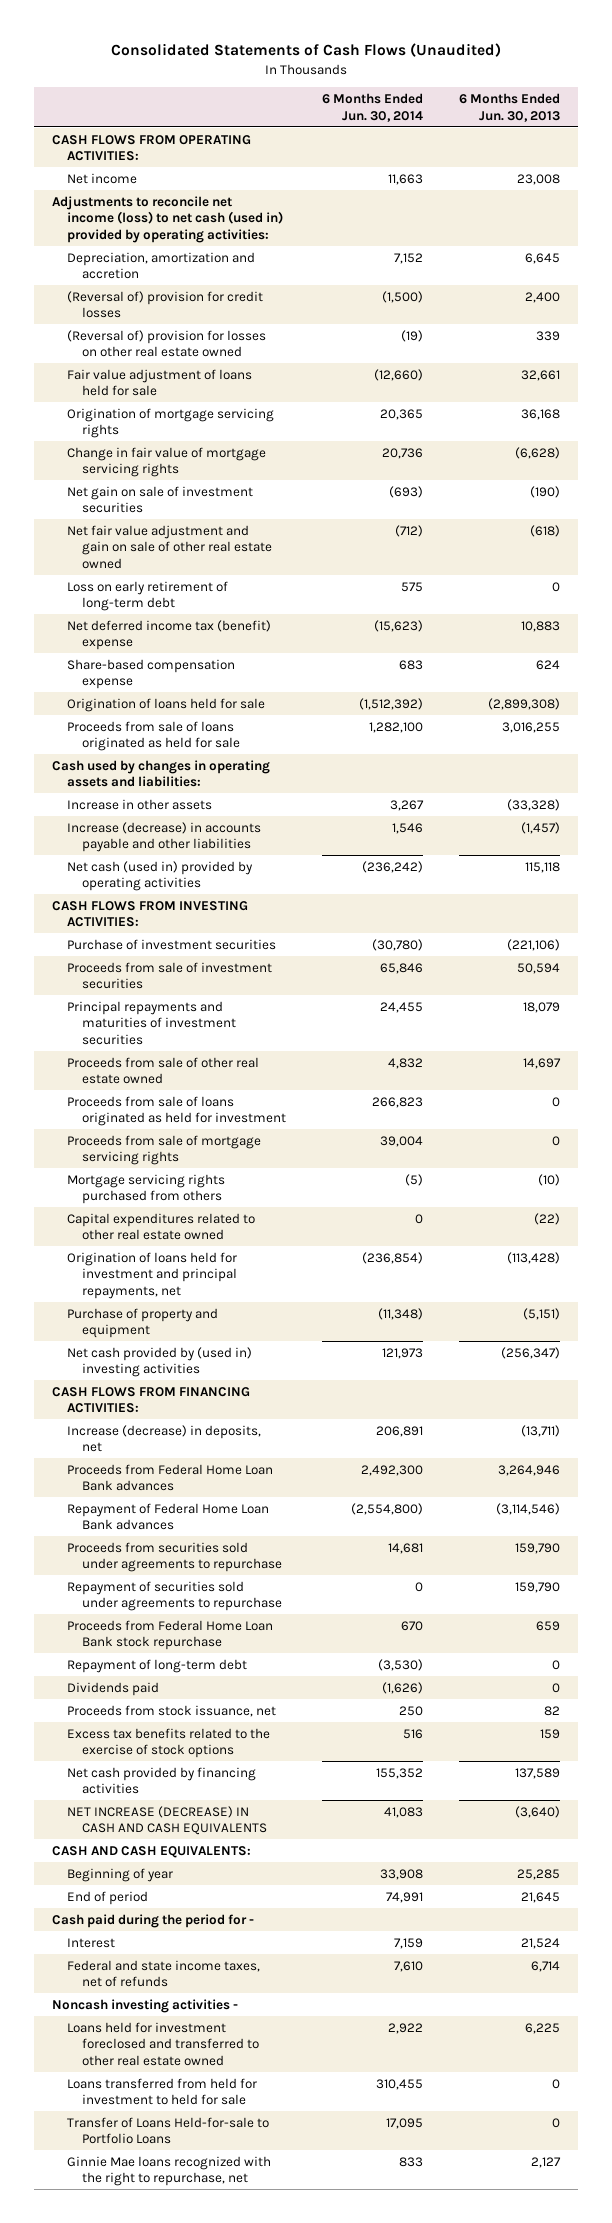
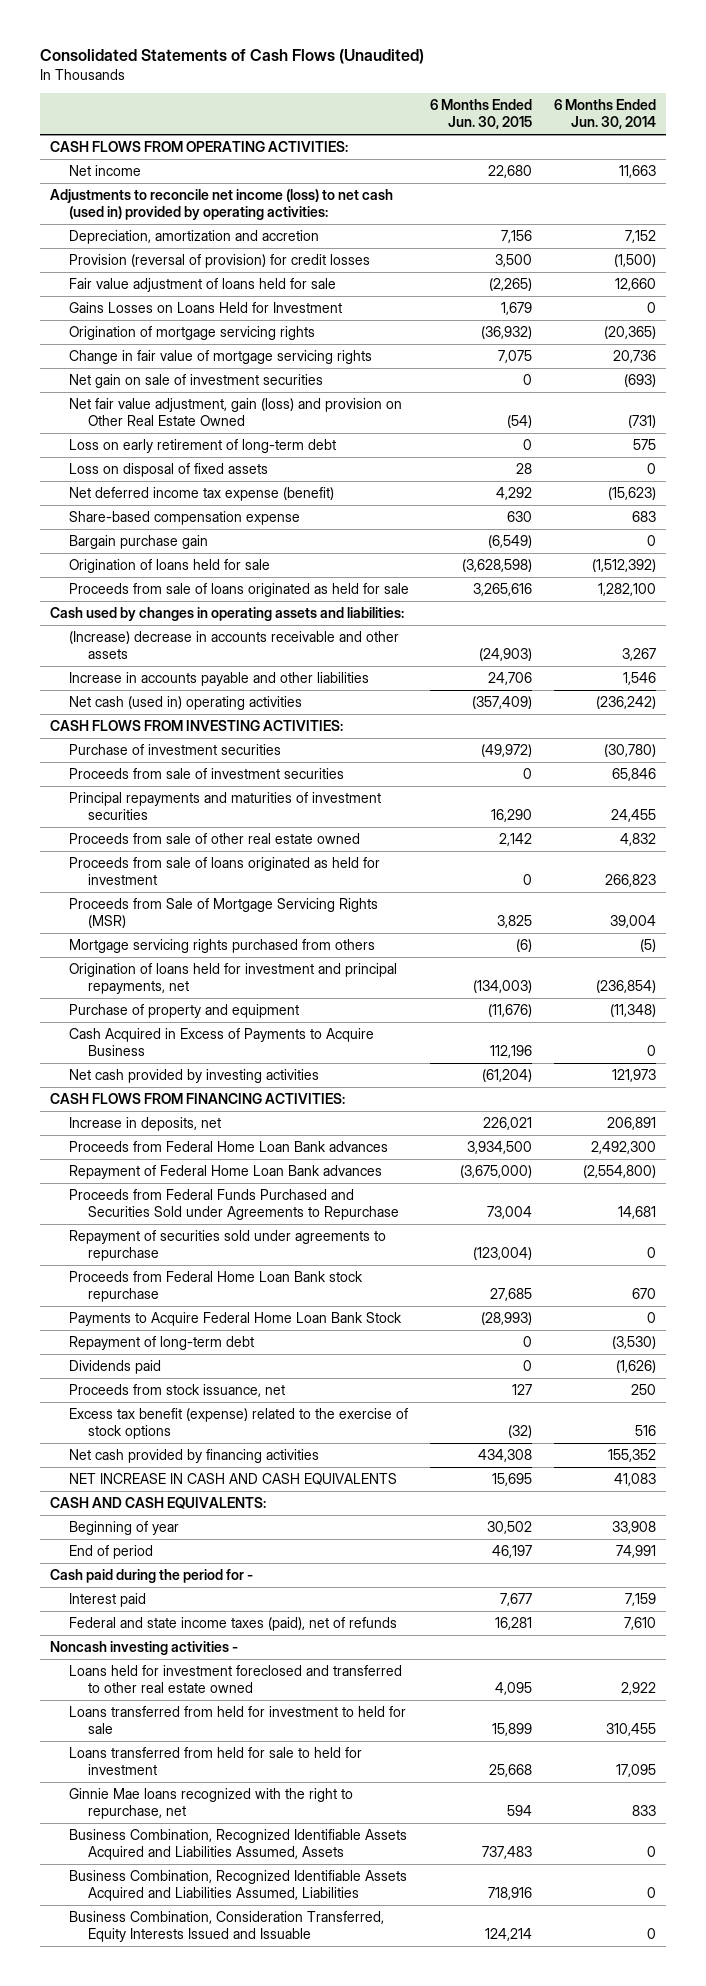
- | 6 Months Ended Jun. 30, 2014 | 6 Months Ended Jun. 30, 2013
+ | 6 Months Ended Jun. 30, 2015 | 6 Months Ended Jun. 30, 2014
- (Reversal of) provision for credit losses | (1,500) | 2,400
- (Reversal of) provision for losses on other real estate owned | (19) | 339
- Fair value adjustment of loans held for sale | (12,660) | 32,661
- Origination of mortgage servicing rights | 20,365 | 36,168
+ Provision (reversal of provision) for credit losses | 3,500 | (1,500)
+ Fair value adjustment of loans held for sale | (2,265) | 12,660
+ Gains Losses on Loans Held for Investment | 1,679 | 0
+ Origination of mortgage servicing rights | (36,932) | (20,365)
- Net fair value adjustment and gain on sale of other real estate owned | (712) | (618)
+ Net fair value adjustment, gain (loss) and provision on Other Real Estate Owned | (54) | (731)
- Net deferred income tax (benefit) expense | (15,623) | 10,883
+ Loss on disposal of fixed assets | 28 | 0
+ Net deferred income tax expense (benefit) | 4,292 | (15,623)
+ Bargain purchase gain | (6,549) | 0
- Increase in other assets | 3,267 | (33,328)
- Increase (decrease) in accounts payable and other liabilities | 1,546 | (1,457)
- Net cash (used in) provided by operating activities | (236,242) | 115,118
+ (Increase) decrease in accounts receivable and other assets | (24,903) | 3,267
+ Increase in accounts payable and other liabilities | 24,706 | 1,546
+ Net cash (used in) operating activities | (357,409) | (236,242)
- Proceeds from sale of mortgage servicing rights | 39,004 | 0
+ Proceeds from Sale of Mortgage Servicing Rights (MSR) | 3,825 | 39,004
- Capital expenditures related to other real estate owned | 0 | (22)
- Net cash provided by (used in) investing activities | 121,973 | (256,347)
+ Cash Acquired in Excess of Payments to Acquire Business | 112,196 | 0
+ Net cash provided by investing activities | (61,204) | 121,973
- Increase (decrease) in deposits, net | 206,891 | (13,711)
+ Increase in deposits, net | 226,021 | 206,891
- Proceeds from securities sold under agreements to repurchase | 14,681 | 159,790
+ Proceeds from Federal Funds Purchased and Securities Sold under Agreements to Repurchase | 73,004 | 14,681
+ Payments to Acquire Federal Home Loan Bank Stock | (28,993) | 0
- Excess tax benefits related to the exercise of stock options | 516 | 159
+ Excess tax benefit (expense) related to the exercise of stock options | (32) | 516
- NET INCREASE (DECREASE) IN CASH AND CASH EQUIVALENTS | 41,083 | (3,640)
+ NET INCREASE IN CASH AND CASH EQUIVALENTS | 15,695 | 41,083
- Interest | 7,159 | 21,524
- Federal and state income taxes, net of refunds | 7,610 | 6,714
+ Interest paid | 7,677 | 7,159
+ Federal and state income taxes (paid), net of refunds | 16,281 | 7,610
- Transfer of Loans Held-for-sale to Portfolio Loans | 17,095 | 0
+ Loans transferred from held for sale to held for investment | 25,668 | 17,095
+ Business Combination, Recognized Identifiable Assets Acquired and Liabilities Assumed, Assets | 737,483 | 0
+ Business Combination, Recognized Identifiable Assets Acquired and Liabilities Assumed, Liabilities | 718,916 | 0
+ Business Combination, Consideration Transferred, Equity Interests Issued and Issuable | 124,214 | 0

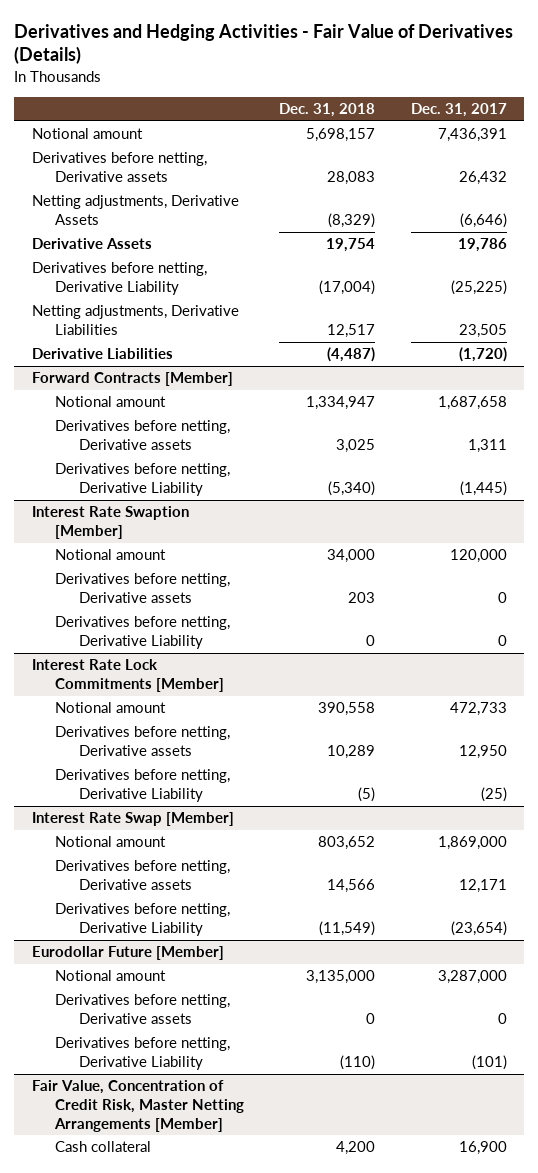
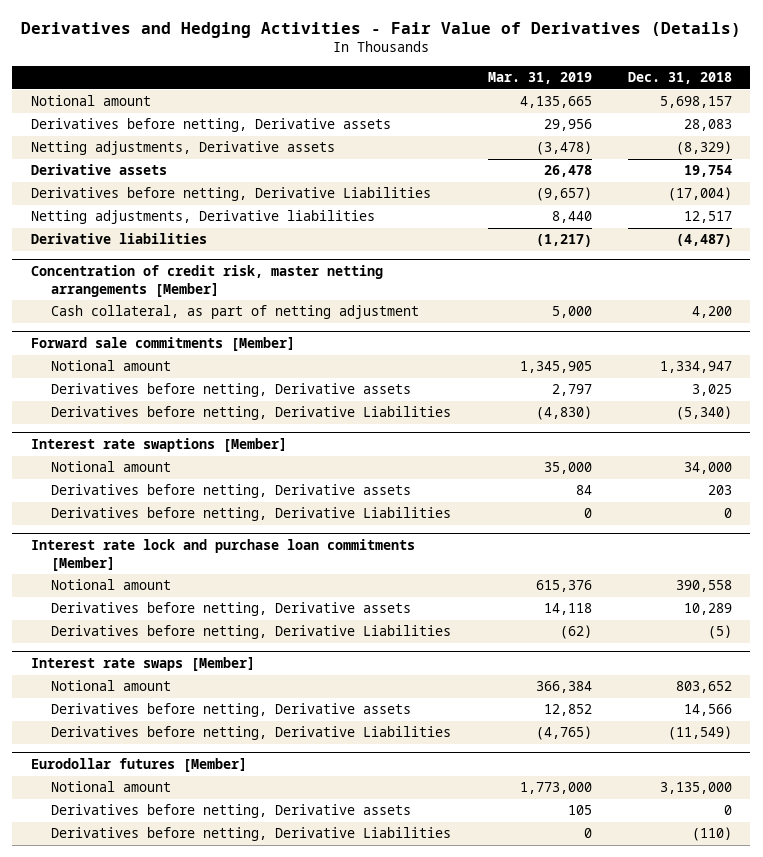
- | Dec. 31, 2018 | Dec. 31, 2017
+ | Mar. 31, 2019 | Dec. 31, 2018
- Netting adjustments, Derivative Assets | (8,329) | (6,646)
- Derivative Assets | 19,754 | 19,786
- Derivatives before netting, Derivative Liability | (17,004) | (25,225)
- Netting adjustments, Derivative Liabilities | 12,517 | 23,505
- Derivative Liabilities | (4,487) | (1,720)
- Forward Contracts [Member]
+ Netting adjustments, Derivative assets | (3,478) | (8,329)
+ Derivative assets | 26,478 | 19,754
+ Derivatives before netting, Derivative Liabilities | (9,657) | (17,004)
+ Netting adjustments, Derivative liabilities | 8,440 | 12,517
+ Derivative liabilities | (1,217) | (4,487)
+ Concentration of credit risk, master netting arrangements [Member]
+ Cash collateral, as part of netting adjustment | 5,000 | 4,200
+ Forward sale commitments [Member]
- Derivatives before netting, Derivative Liability | (5,340) | (1,445)
- Interest Rate Swaption [Member]
+ Derivatives before netting, Derivative Liabilities | (4,830) | (5,340)
+ Interest rate swaptions [Member]
- Derivatives before netting, Derivative Liability | 0 | 0
- Interest Rate Lock Commitments [Member]
+ Derivatives before netting, Derivative Liabilities | 0 | 0
+ Interest rate lock and purchase loan commitments [Member]
- Derivatives before netting, Derivative Liability | (5) | (25)
- Interest Rate Swap [Member]
+ Derivatives before netting, Derivative Liabilities | (62) | (5)
+ Interest rate swaps [Member]
- Derivatives before netting, Derivative Liability | (11,549) | (23,654)
- Eurodollar Future [Member]
+ Derivatives before netting, Derivative Liabilities | (4,765) | (11,549)
+ Eurodollar futures [Member]
- Derivatives before netting, Derivative Liability | (110) | (101)
- Fair Value, Concentration of Credit Risk, Master Netting Arrangements [Member]
- Cash collateral | 4,200 | 16,900
+ Derivatives before netting, Derivative Liabilities | 0 | (110)

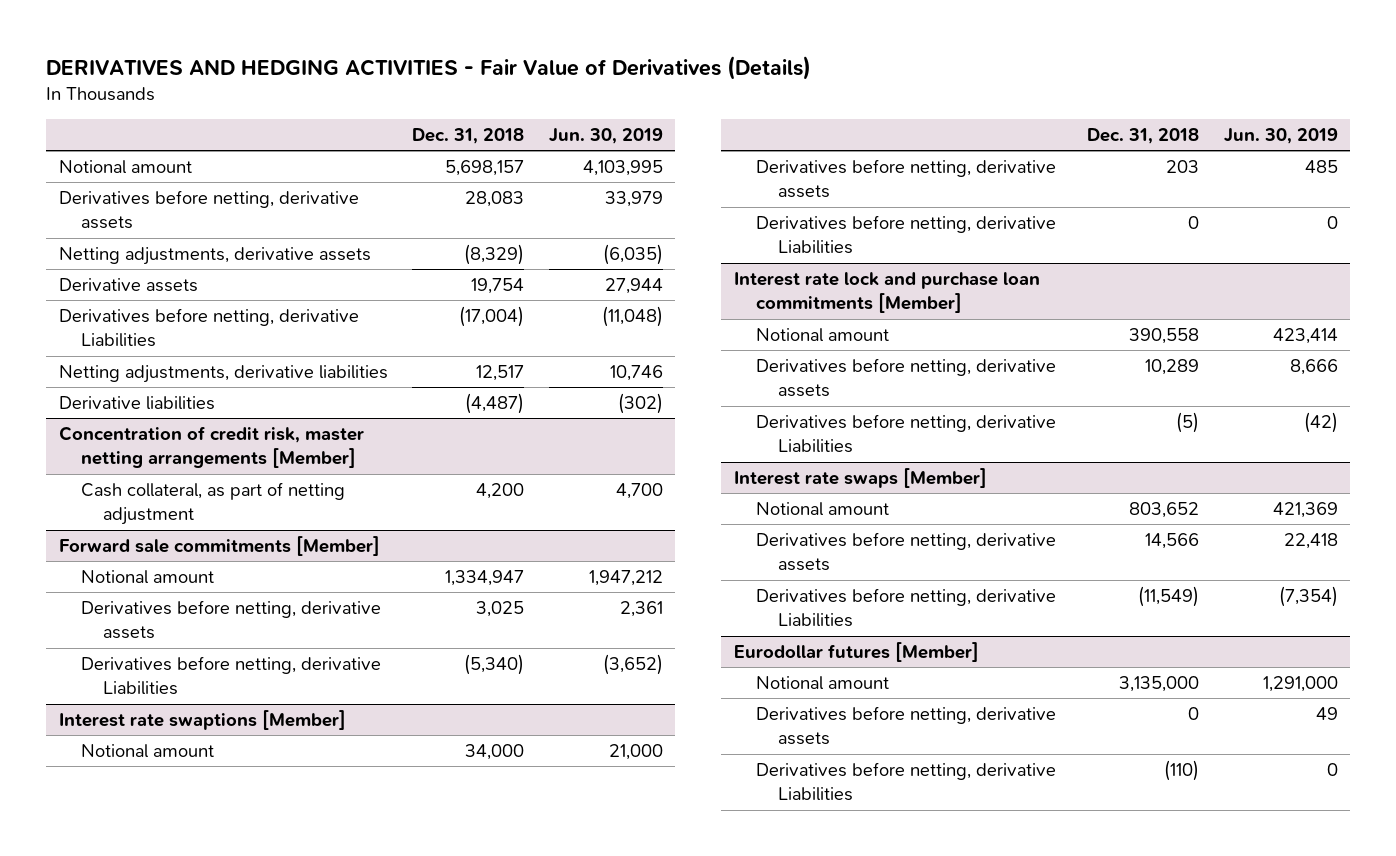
- Derivatives and Hedging Activities - Fair Value of Derivatives (Details)
+ DERIVATIVES AND HEDGING ACTIVITIES - Fair Value of Derivatives (Details)
- | Mar. 31, 2019 | Dec. 31, 2018
+ | Dec. 31, 2018 | Jun. 30, 2019
- Derivatives before netting, Derivative assets | 29,956 | 28,083
- Netting adjustments, Derivative assets | (3,478) | (8,329)
+ Derivatives before netting, derivative assets | 28,083 | 33,979
+ Netting adjustments, derivative assets | (8,329) | (6,035)
- Derivatives before netting, Derivative Liabilities | (9,657) | (17,004)
- Netting adjustments, Derivative liabilities | 8,440 | 12,517
+ Derivatives before netting, derivative Liabilities | (17,004) | (11,048)
+ Netting adjustments, derivative liabilities | 12,517 | 10,746
@ Forward sale commitments [Member]
- Derivatives before netting, Derivative assets | 2,797 | 3,025
- Derivatives before netting, Derivative Liabilities | (4,830) | (5,340)
+ Derivatives before netting, derivative assets | 3,025 | 2,361
+ Derivatives before netting, derivative Liabilities | (5,340) | (3,652)
@ Interest rate swaptions [Member]
- Derivatives before netting, Derivative assets | 84 | 203
- Derivatives before netting, Derivative Liabilities | 0 | 0
+ Derivatives before netting, derivative assets | 203 | 485
+ Derivatives before netting, derivative Liabilities | 0 | 0
@ Interest rate lock and purchase loan commitments [Member]
- Derivatives before netting, Derivative assets | 14,118 | 10,289
- Derivatives before netting, Derivative Liabilities | (62) | (5)
+ Derivatives before netting, derivative assets | 10,289 | 8,666
+ Derivatives before netting, derivative Liabilities | (5) | (42)
@ Interest rate swaps [Member]
- Derivatives before netting, Derivative assets | 12,852 | 14,566
- Derivatives before netting, Derivative Liabilities | (4,765) | (11,549)
+ Derivatives before netting, derivative assets | 14,566 | 22,418
+ Derivatives before netting, derivative Liabilities | (11,549) | (7,354)
@ Eurodollar futures [Member]
- Derivatives before netting, Derivative assets | 105 | 0
- Derivatives before netting, Derivative Liabilities | 0 | (110)
+ Derivatives before netting, derivative assets | 0 | 49
+ Derivatives before netting, derivative Liabilities | (110) | 0

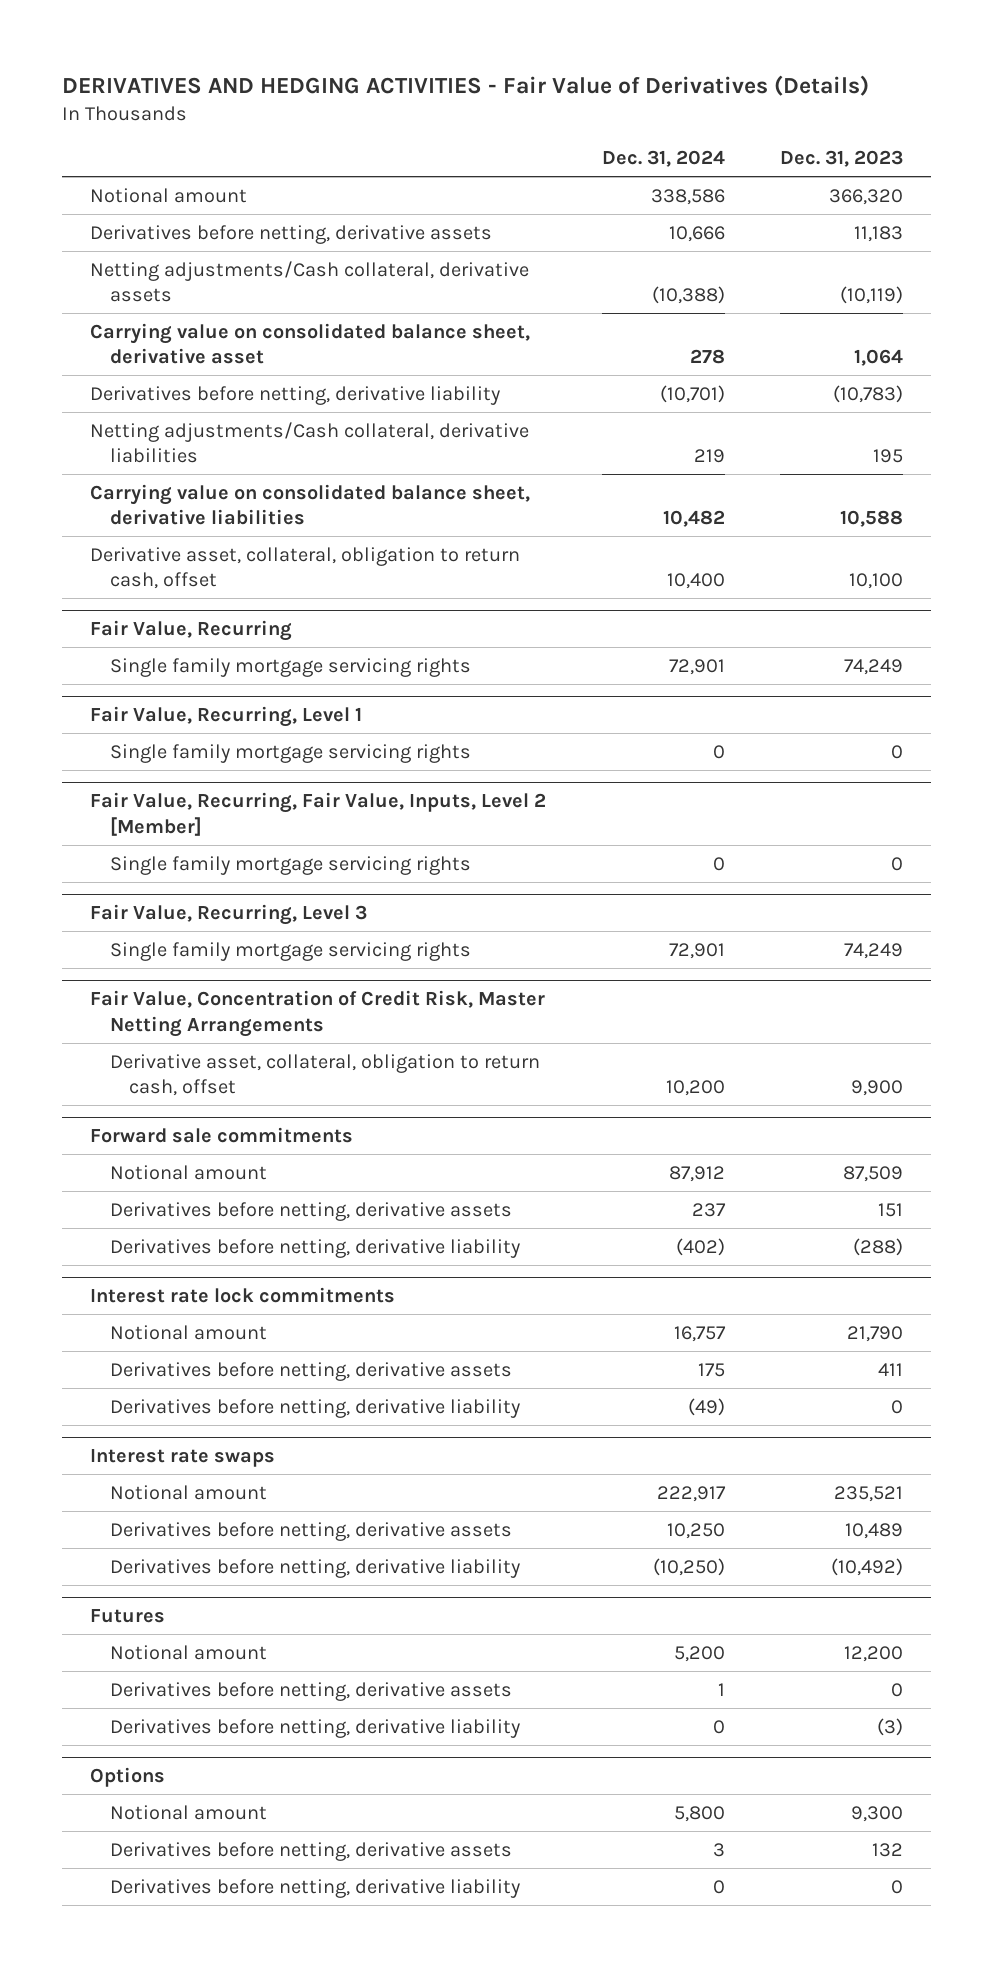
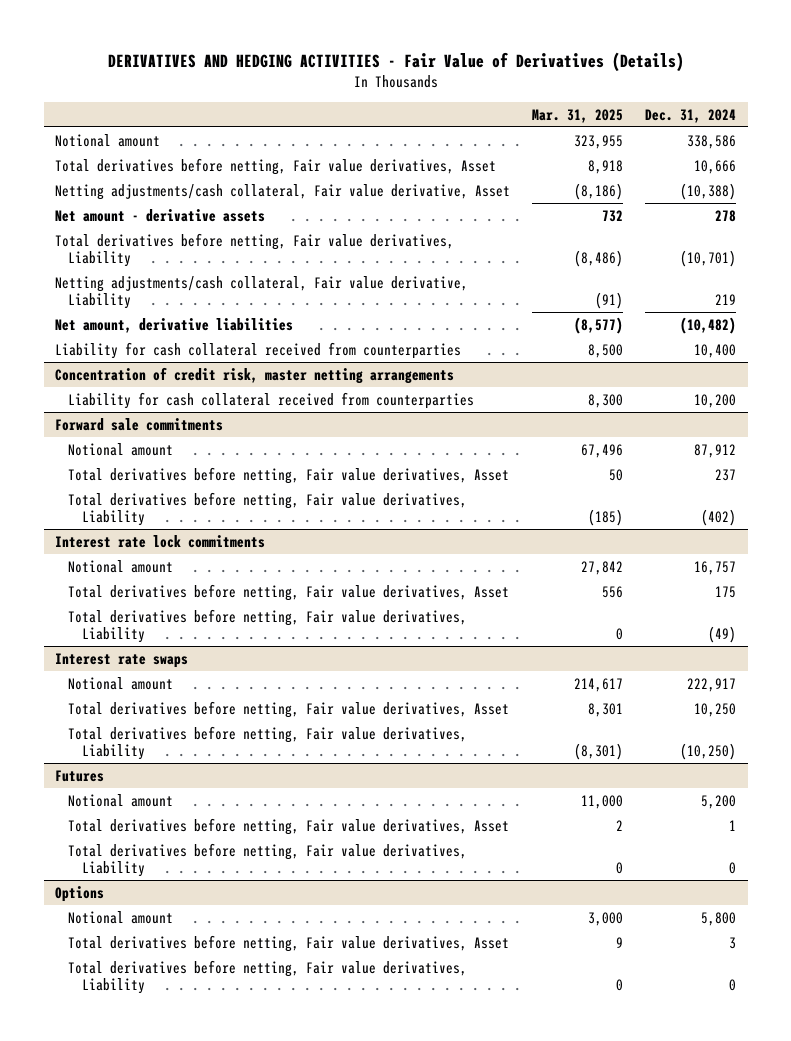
- | Dec. 31, 2024 | Dec. 31, 2023
+ | Mar. 31, 2025 | Dec. 31, 2024
- Derivatives before netting, derivative assets | 10,666 | 11,183
- Netting adjustments/Cash collateral, derivative assets | (10,388) | (10,119)
- Carrying value on consolidated balance sheet, derivative asset | 278 | 1,064
- Derivatives before netting, derivative liability | (10,701) | (10,783)
- Netting adjustments/Cash collateral, derivative liabilities | 219 | 195
- Carrying value on consolidated balance sheet, derivative liabilities | 10,482 | 10,588
- Derivative asset, collateral, obligation to return cash, offset | 10,400 | 10,100
- Fair Value, Recurring
- Single family mortgage servicing rights | 72,901 | 74,249
- Fair Value, Recurring, Level 1
- Single family mortgage servicing rights | 0 | 0
- Fair Value, Recurring, Fair Value, Inputs, Level 2 [Member]
- Single family mortgage servicing rights | 0 | 0
- Fair Value, Recurring, Level 3
- Single family mortgage servicing rights | 72,901 | 74,249
- Fair Value, Concentration of Credit Risk, Master Netting Arrangements
- Derivative asset, collateral, obligation to return cash, offset | 10,200 | 9,900
+ Total derivatives before netting, Fair value derivatives, Asset | 8,918 | 10,666
+ Netting adjustments/cash collateral, Fair value derivative, Asset | (8,186) | (10,388)
+ Net amount - derivative assets | 732 | 278
+ Total derivatives before netting, Fair value derivatives, Liability | (8,486) | (10,701)
+ Netting adjustments/cash collateral, Fair value derivative, Liability | (91) | 219
+ Net amount, derivative liabilities | (8,577) | (10,482)
+ Liability for cash collateral received from counterparties | 8,500 | 10,400
+ Concentration of credit risk, master netting arrangements
+ Liability for cash collateral received from counterparties | 8,300 | 10,200
@ Forward sale commitments
- Derivatives before netting, derivative assets | 237 | 151
- Derivatives before netting, derivative liability | (402) | (288)
+ Total derivatives before netting, Fair value derivatives, Asset | 50 | 237
+ Total derivatives before netting, Fair value derivatives, Liability | (185) | (402)
@ Interest rate lock commitments
- Derivatives before netting, derivative assets | 175 | 411
- Derivatives before netting, derivative liability | (49) | 0
+ Total derivatives before netting, Fair value derivatives, Asset | 556 | 175
+ Total derivatives before netting, Fair value derivatives, Liability | 0 | (49)
@ Interest rate swaps
- Derivatives before netting, derivative assets | 10,250 | 10,489
- Derivatives before netting, derivative liability | (10,250) | (10,492)
+ Total derivatives before netting, Fair value derivatives, Asset | 8,301 | 10,250
+ Total derivatives before netting, Fair value derivatives, Liability | (8,301) | (10,250)
@ Futures
- Derivatives before netting, derivative assets | 1 | 0
- Derivatives before netting, derivative liability | 0 | (3)
+ Total derivatives before netting, Fair value derivatives, Asset | 2 | 1
+ Total derivatives before netting, Fair value derivatives, Liability | 0 | 0
@ Options
- Derivatives before netting, derivative assets | 3 | 132
- Derivatives before netting, derivative liability | 0 | 0
+ Total derivatives before netting, Fair value derivatives, Asset | 9 | 3
+ Total derivatives before netting, Fair value derivatives, Liability | 0 | 0

